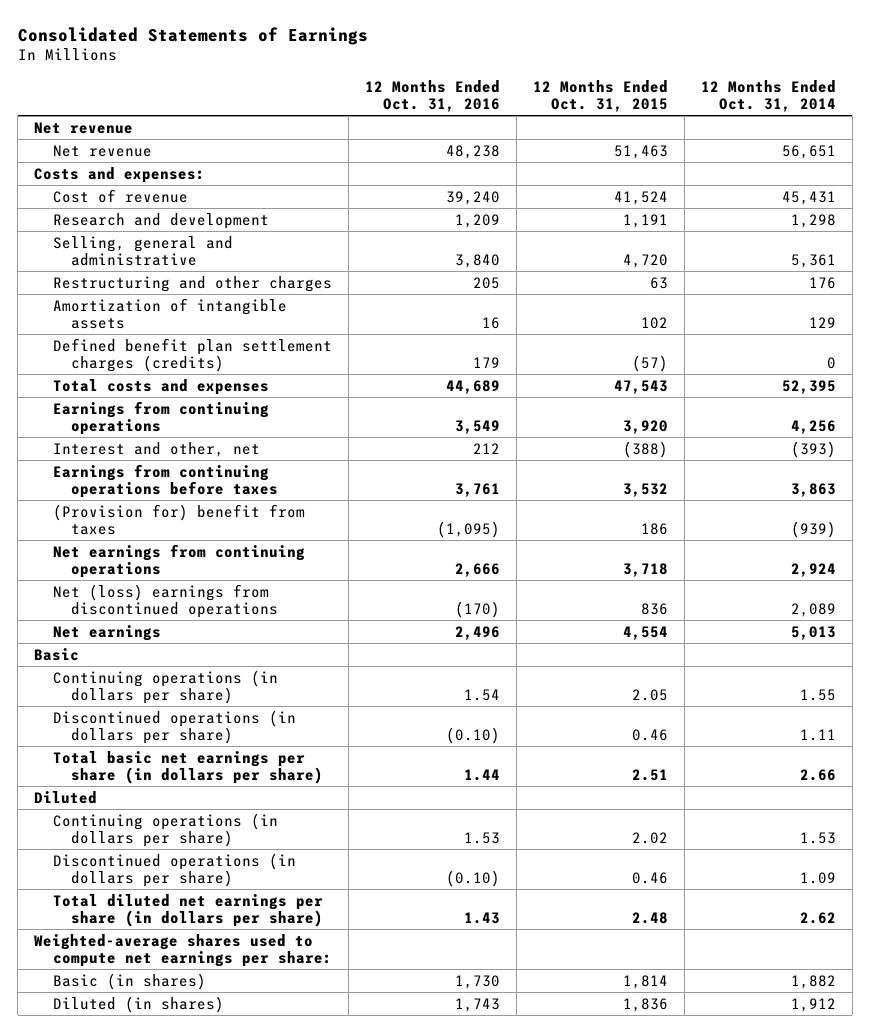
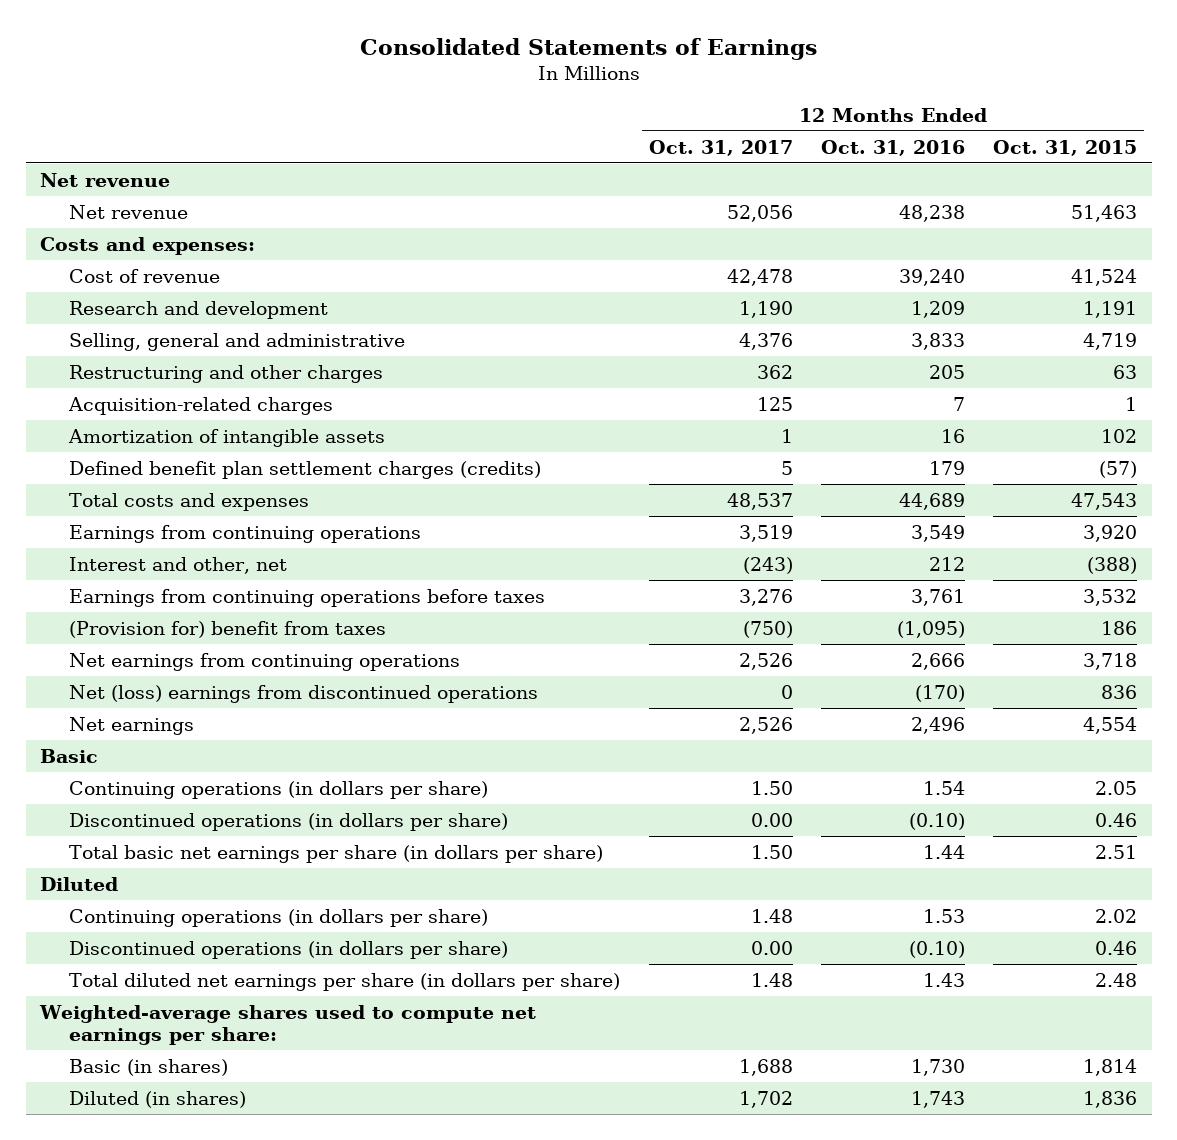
- | 12 Months Ended Oct. 31, 2016 | 12 Months Ended Oct. 31, 2015 | 12 Months Ended Oct. 31, 2014
+ | 12 Months Ended Oct. 31, 2017 | 12 Months Ended Oct. 31, 2016 | 12 Months Ended Oct. 31, 2015
- Selling, general and administrative | 3,840 | 4,720 | 5,361
+ Selling, general and administrative | 4,376 | 3,833 | 4,719
+ Acquisition-related charges | 125 | 7 | 1

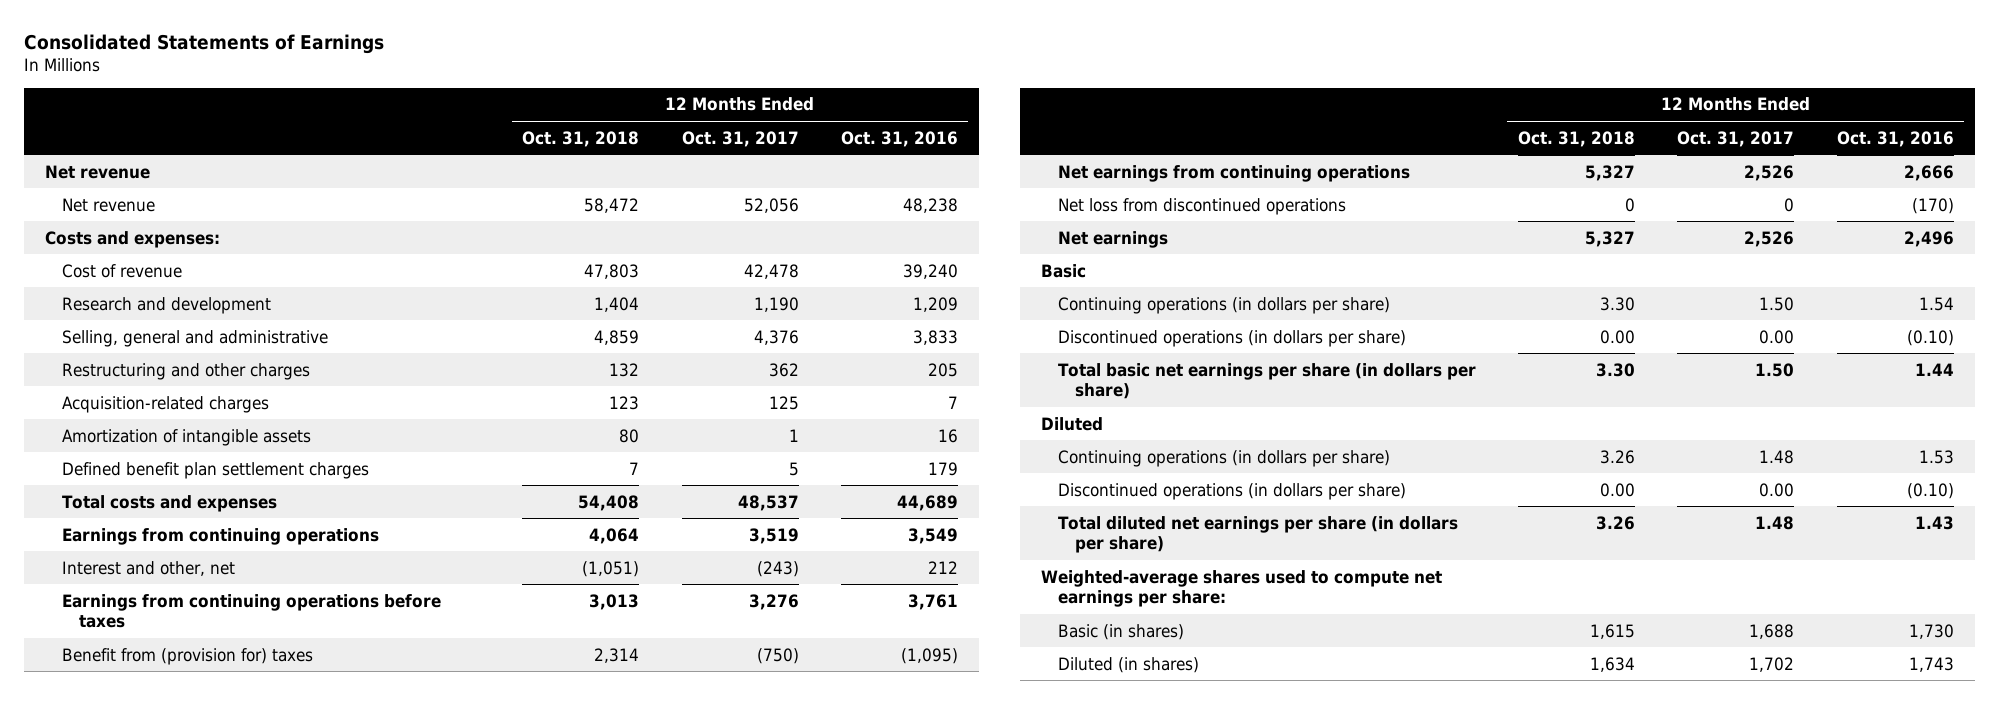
- | 12 Months Ended Oct. 31, 2017 | 12 Months Ended Oct. 31, 2016 | 12 Months Ended Oct. 31, 2015
+ | 12 Months Ended Oct. 31, 2018 | 12 Months Ended Oct. 31, 2017 | 12 Months Ended Oct. 31, 2016
- Defined benefit plan settlement charges (credits) | 5 | 179 | (57)
+ Defined benefit plan settlement charges | 7 | 5 | 179
- (Provision for) benefit from taxes | (750) | (1,095) | 186
+ Benefit from (provision for) taxes | 2,314 | (750) | (1,095)
- Net (loss) earnings from discontinued operations | 0 | (170) | 836
+ Net loss from discontinued operations | 0 | 0 | (170)

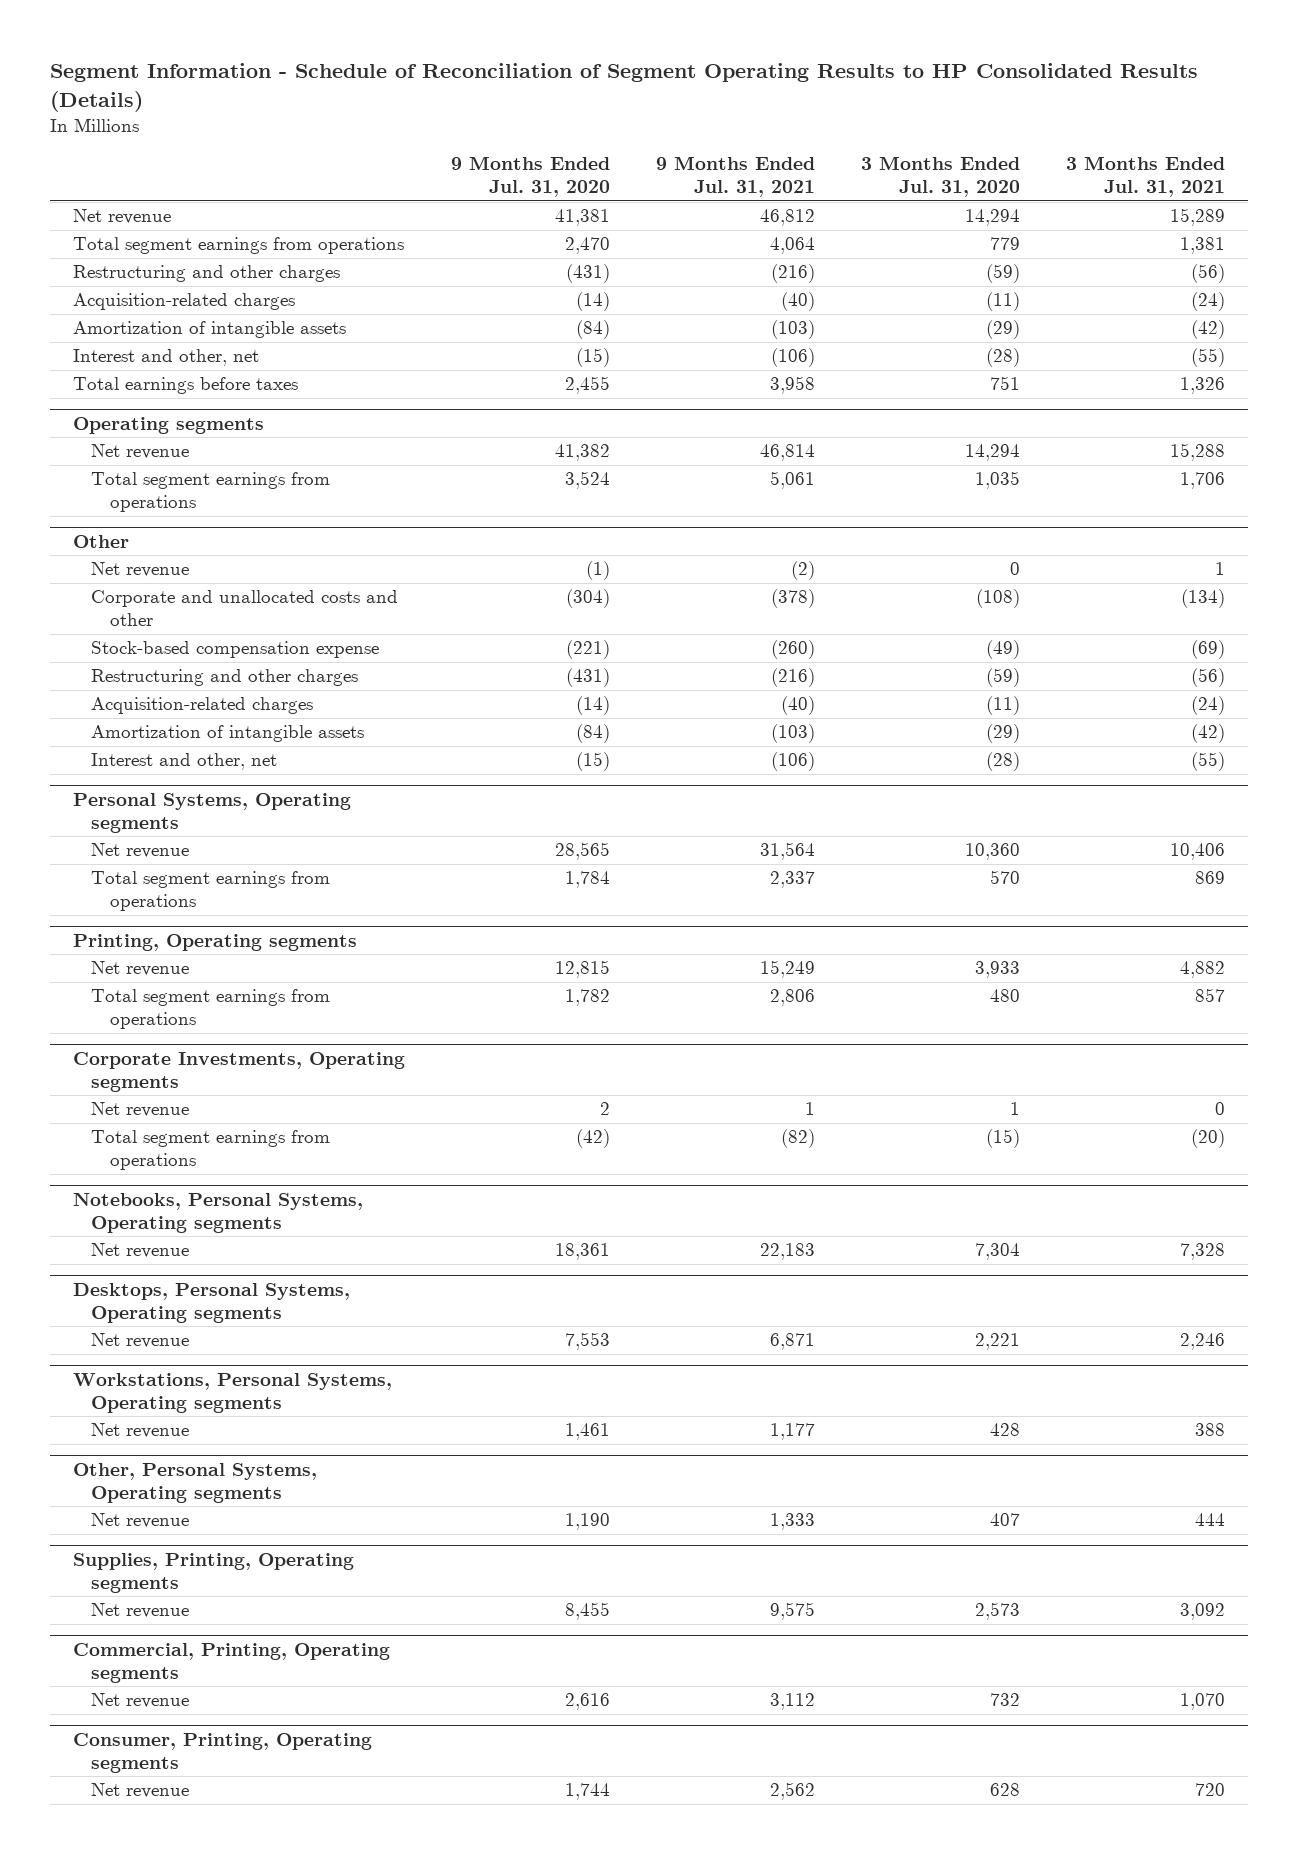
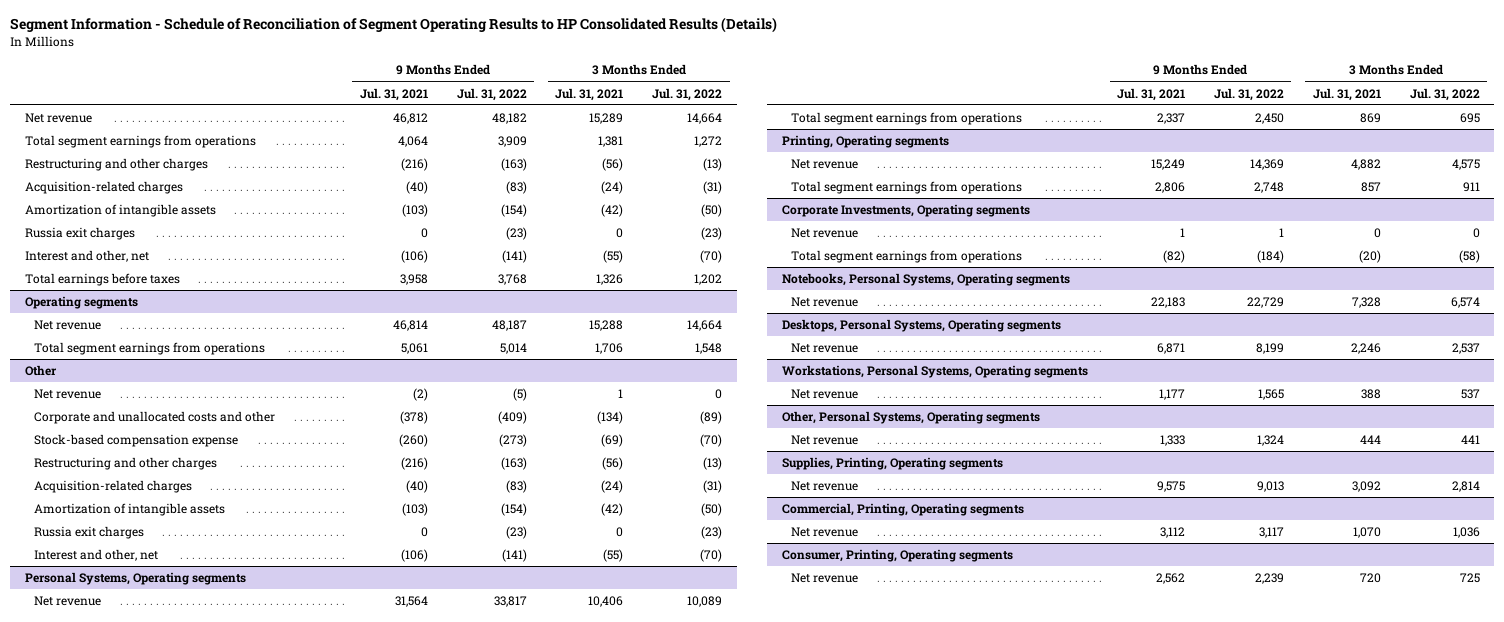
- | 9 Months Ended Jul. 31, 2020 | 9 Months Ended Jul. 31, 2021 | 3 Months Ended Jul. 31, 2020 | 3 Months Ended Jul. 31, 2021
+ | 9 Months Ended Jul. 31, 2021 | 9 Months Ended Jul. 31, 2022 | 3 Months Ended Jul. 31, 2021 | 3 Months Ended Jul. 31, 2022
+ Russia exit charges | 0 | (23) | 0 | (23)
@ Other
+ Russia exit charges | 0 | (23) | 0 | (23)

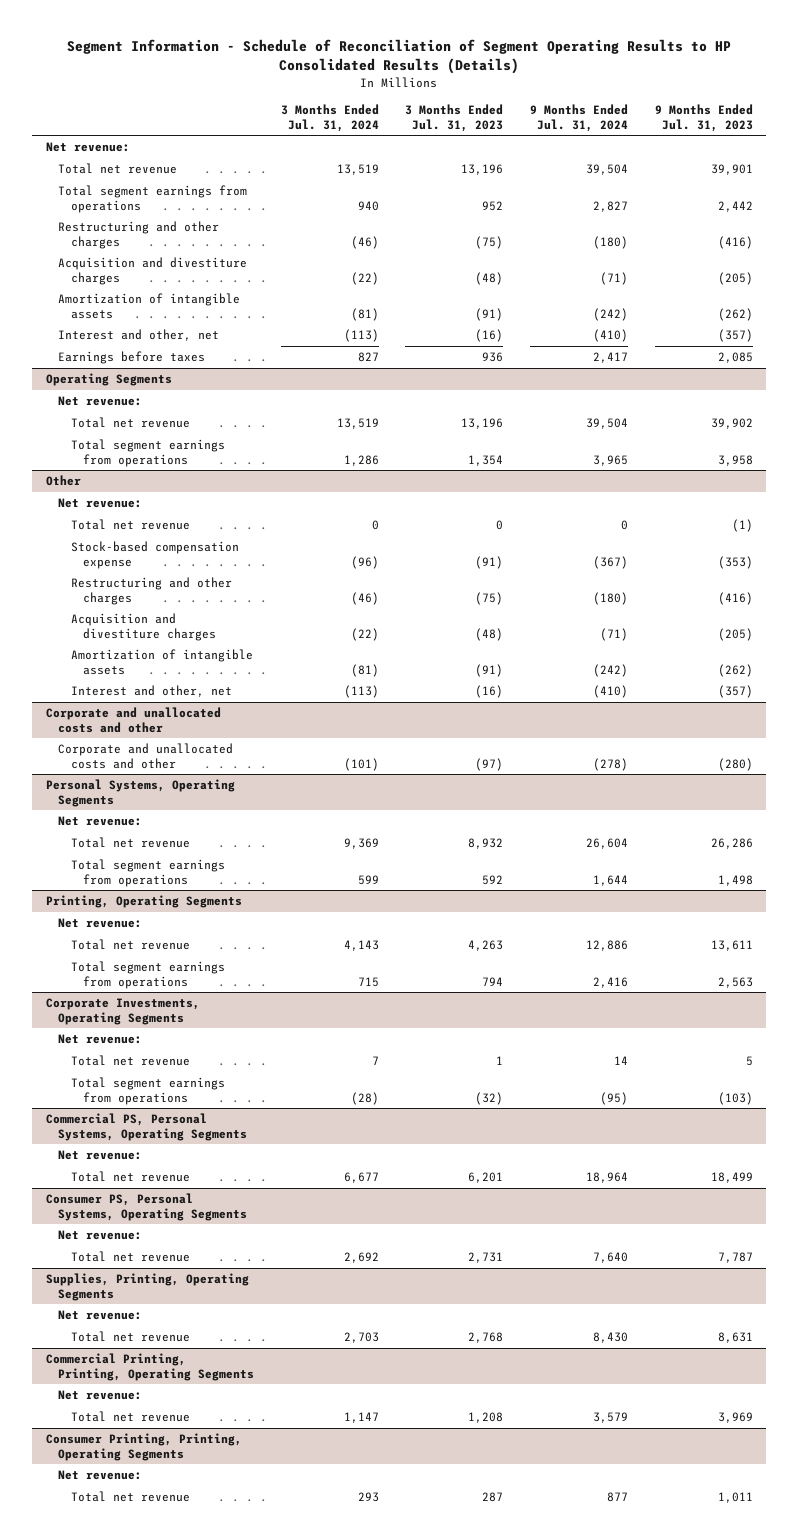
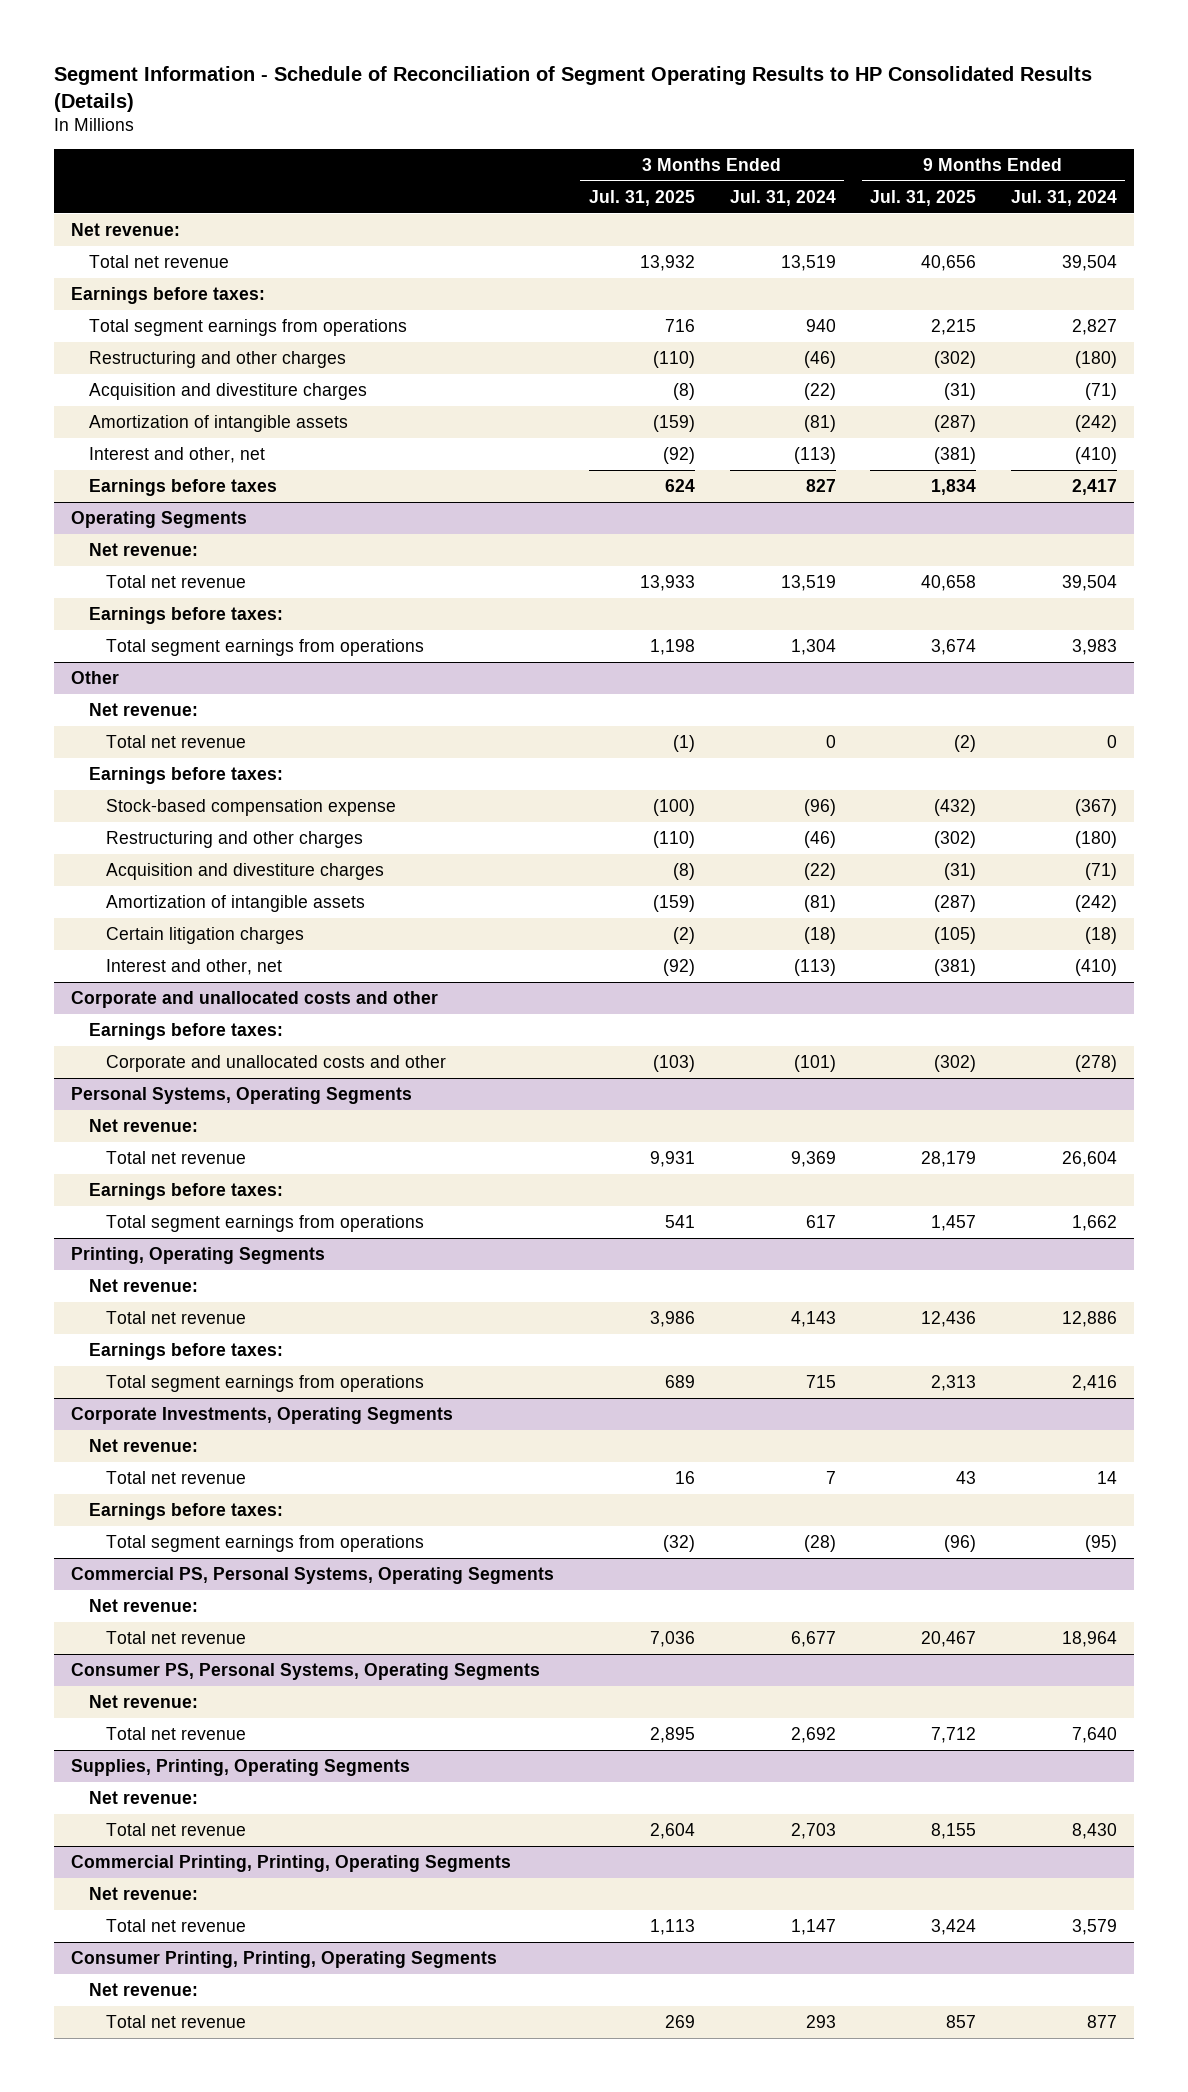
- | 3 Months Ended Jul. 31, 2024 | 3 Months Ended Jul. 31, 2023 | 9 Months Ended Jul. 31, 2024 | 9 Months Ended Jul. 31, 2023
+ | 3 Months Ended Jul. 31, 2025 | 3 Months Ended Jul. 31, 2024 | 9 Months Ended Jul. 31, 2025 | 9 Months Ended Jul. 31, 2024
+ Earnings before taxes:
@ Operating Segments
- Total segment earnings from operations | 1,286 | 1,354 | 3,965 | 3,958
+ Earnings before taxes:
+ Total segment earnings from operations | 1,198 | 1,304 | 3,674 | 3,983
@ Other
+ Earnings before taxes:
+ Certain litigation charges | (2) | (18) | (105) | (18)
@ Corporate and unallocated costs and other
+ Earnings before taxes:
@ Personal Systems, Operating Segments
- Total segment earnings from operations | 599 | 592 | 1,644 | 1,498
+ Earnings before taxes:
+ Total segment earnings from operations | 541 | 617 | 1,457 | 1,662
@ Printing, Operating Segments
+ Earnings before taxes:
@ Corporate Investments, Operating Segments
+ Earnings before taxes:

